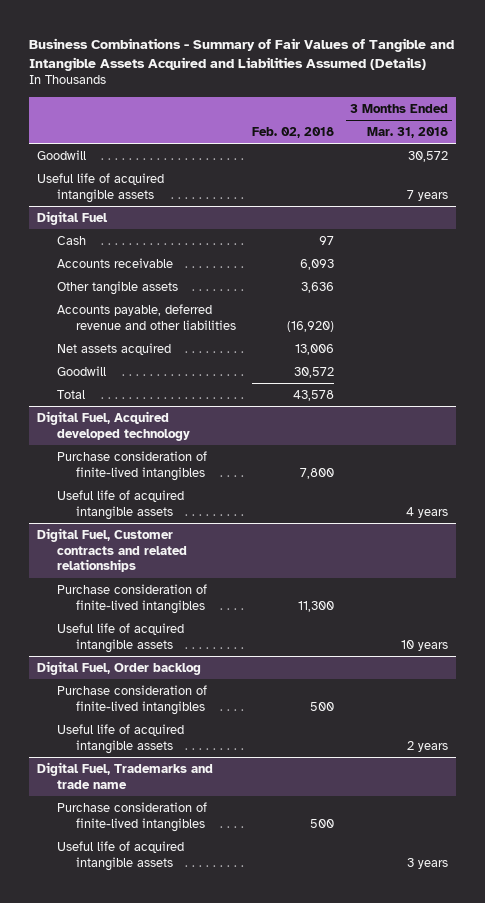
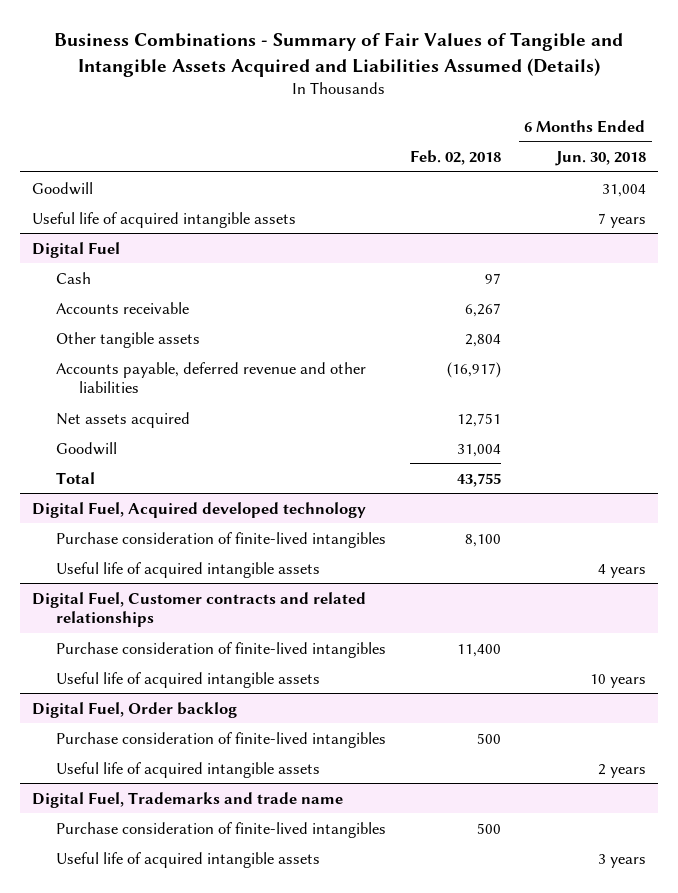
- | Feb. 02, 2018 | 3 Months Ended Mar. 31, 2018
+ | Feb. 02, 2018 | 6 Months Ended Jun. 30, 2018
@ Digital Fuel
- Accounts receivable | 6,093 |
- Other tangible assets | 3,636 |
- Accounts payable, deferred revenue and other liabilities | (16,920) |
- Net assets acquired | 13,006 |
- Goodwill | 30,572 |
- Total | 43,578 |
+ Accounts receivable | 6,267 |
+ Other tangible assets | 2,804 |
+ Accounts payable, deferred revenue and other liabilities | (16,917) |
+ Net assets acquired | 12,751 |
+ Goodwill | 31,004 |
+ Total | 43,755 |
@ Digital Fuel, Acquired developed technology
- Purchase consideration of finite-lived intangibles | 7,800 |
+ Purchase consideration of finite-lived intangibles | 8,100 |
@ Digital Fuel, Customer contracts and related relationships
- Purchase consideration of finite-lived intangibles | 11,300 |
+ Purchase consideration of finite-lived intangibles | 11,400 |

